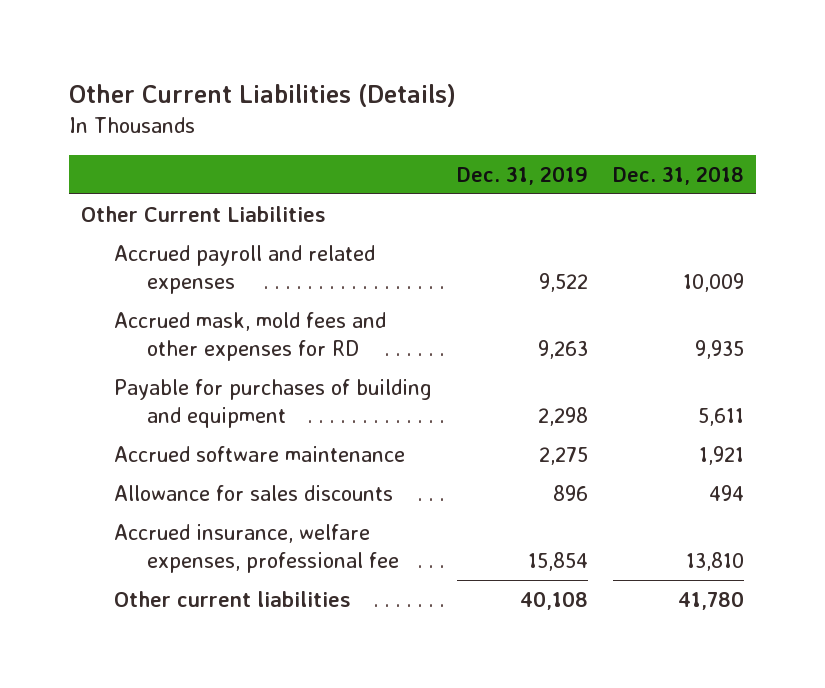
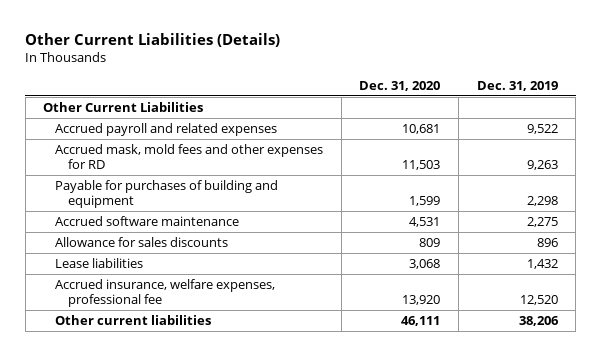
- | Dec. 31, 2019 | Dec. 31, 2018
+ | Dec. 31, 2020 | Dec. 31, 2019
- Accrued insurance, welfare expenses, professional fee | 15,854 | 13,810
- Other current liabilities | 40,108 | 41,780
+ Lease liabilities | 3,068 | 1,432
+ Accrued insurance, welfare expenses, professional fee | 13,920 | 12,520
+ Other current liabilities | 46,111 | 38,206

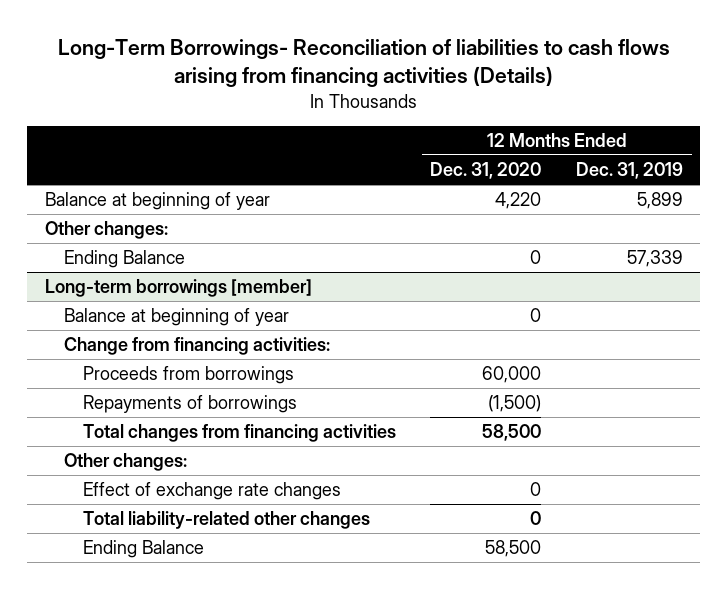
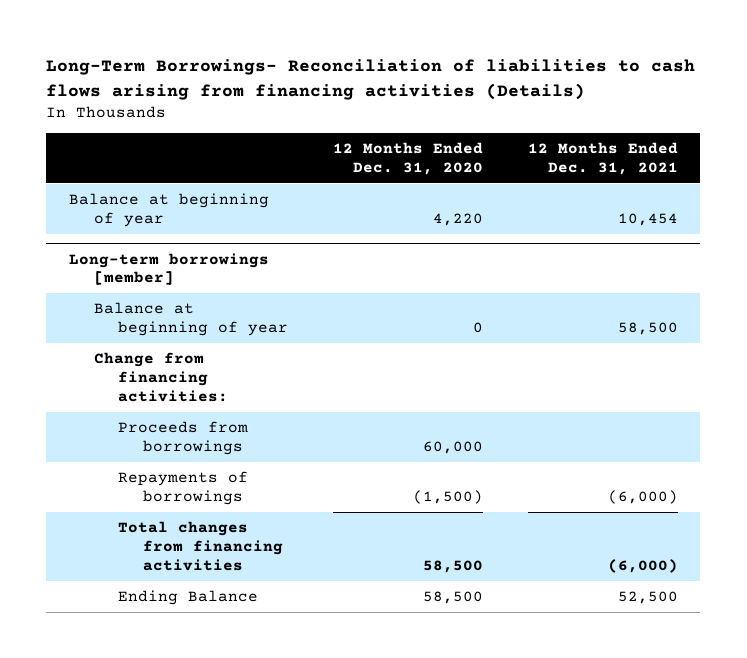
- | 12 Months Ended Dec. 31, 2020 | 12 Months Ended Dec. 31, 2019
+ | 12 Months Ended Dec. 31, 2020 | 12 Months Ended Dec. 31, 2021
- Other changes:
- Ending Balance | 0 | 57,339
@ Long-term borrowings [member]
- Other changes:
- Effect of exchange rate changes | 0 |
- Total liability-related other changes | 0 |

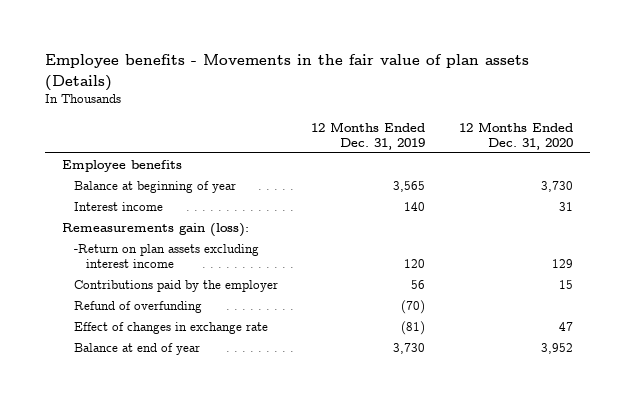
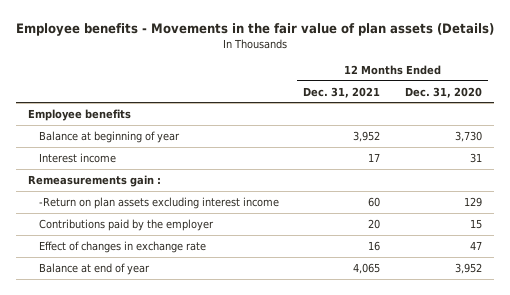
- | 12 Months Ended Dec. 31, 2019 | 12 Months Ended Dec. 31, 2020
+ | 12 Months Ended Dec. 31, 2021 | 12 Months Ended Dec. 31, 2020
- Remeasurements gain (loss):
+ Remeasurements gain :
- Refund of overfunding | (70) |

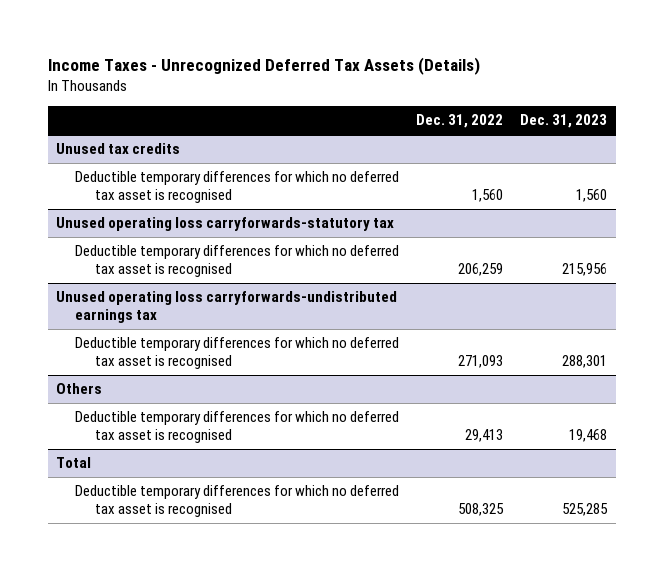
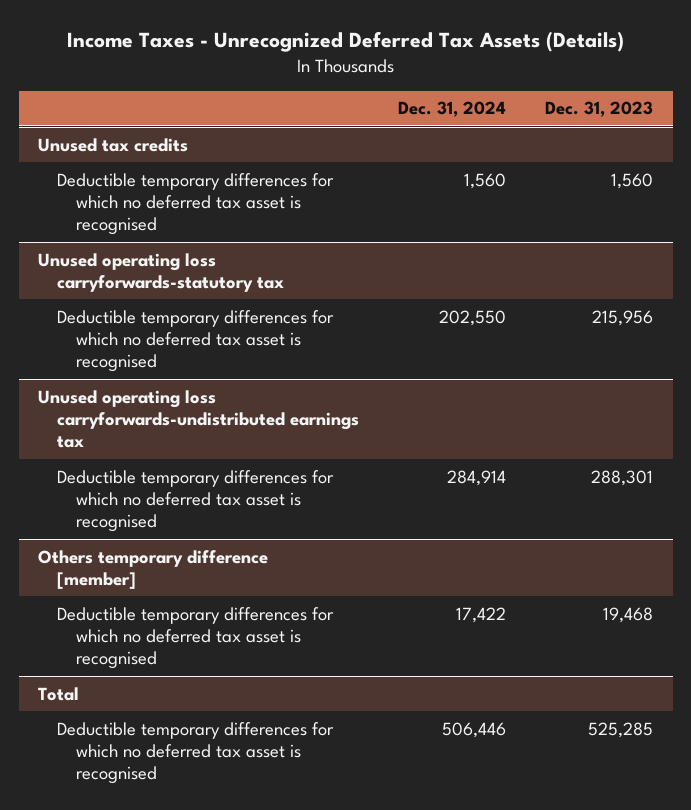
- | Dec. 31, 2022 | Dec. 31, 2023
+ | Dec. 31, 2024 | Dec. 31, 2023
- Others
+ Others temporary difference [member]

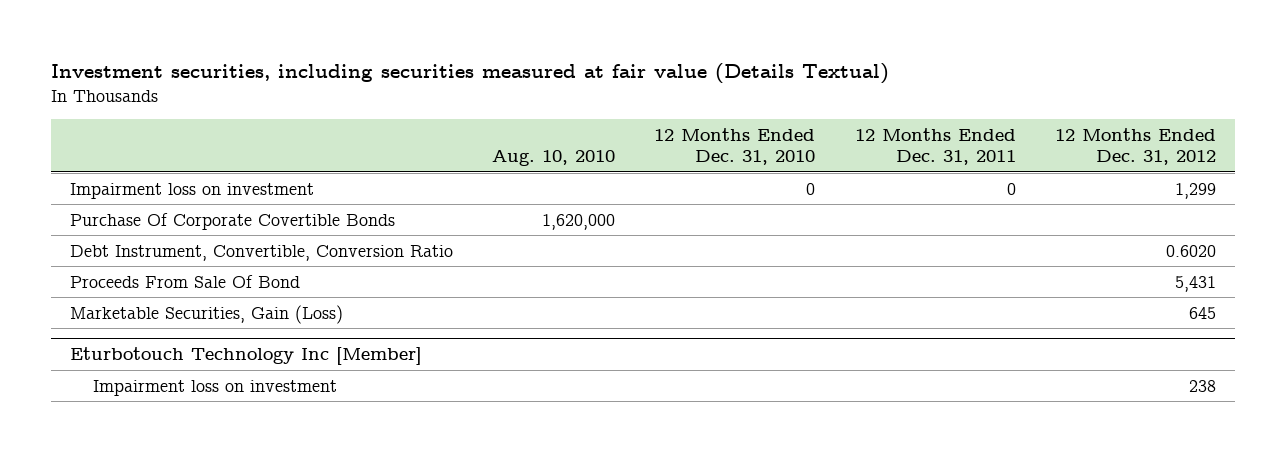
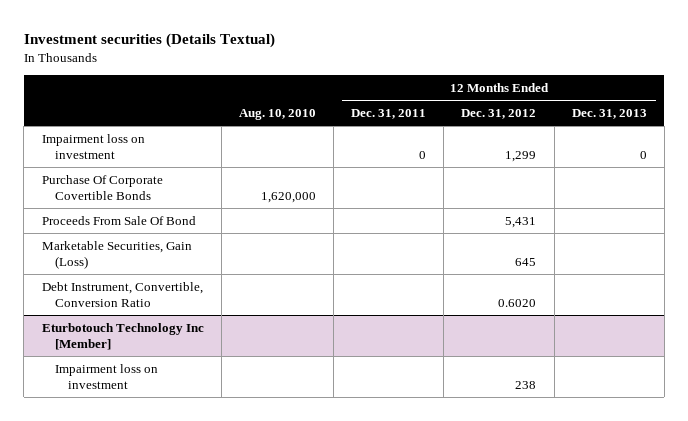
- Investment securities, including securities measured at fair value (Details Textual)
+ Investment securities (Details Textual)
- | Aug. 10, 2010 | 12 Months Ended Dec. 31, 2010 | 12 Months Ended Dec. 31, 2011 | 12 Months Ended Dec. 31, 2012
+ | Aug. 10, 2010 | 12 Months Ended Dec. 31, 2011 | 12 Months Ended Dec. 31, 2012 | 12 Months Ended Dec. 31, 2013
moved down: Debt Instrument, Convertible, Conversion Ratio | | | 0.6020 |

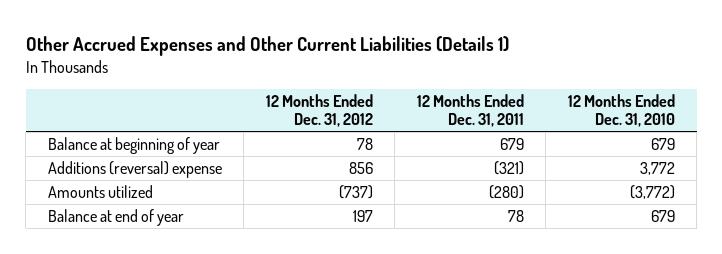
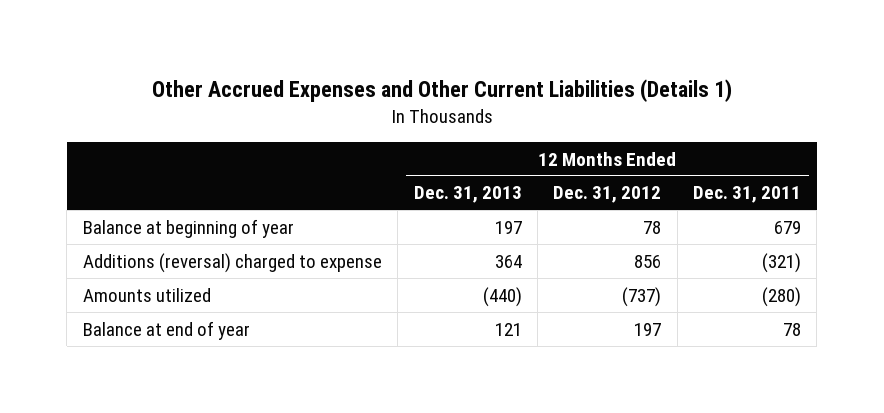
- | 12 Months Ended Dec. 31, 2012 | 12 Months Ended Dec. 31, 2011 | 12 Months Ended Dec. 31, 2010
+ | 12 Months Ended Dec. 31, 2013 | 12 Months Ended Dec. 31, 2012 | 12 Months Ended Dec. 31, 2011
- Additions (reversal) expense | 856 | (321) | 3,772
+ Additions (reversal) charged to expense | 364 | 856 | (321)

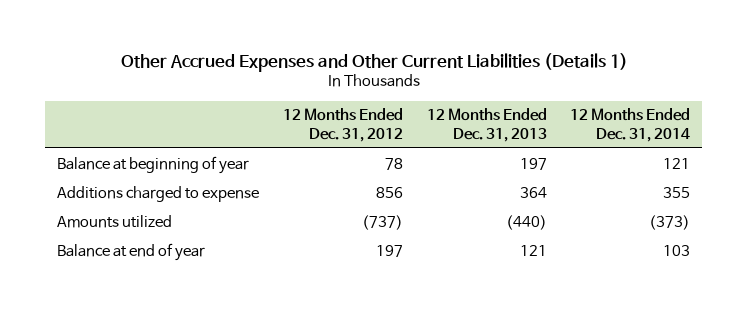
- | 12 Months Ended Dec. 31, 2013 | 12 Months Ended Dec. 31, 2012 | 12 Months Ended Dec. 31, 2011
+ | 12 Months Ended Dec. 31, 2012 | 12 Months Ended Dec. 31, 2013 | 12 Months Ended Dec. 31, 2014
- Additions (reversal) charged to expense | 364 | 856 | (321)
+ Additions charged to expense | 856 | 364 | 355

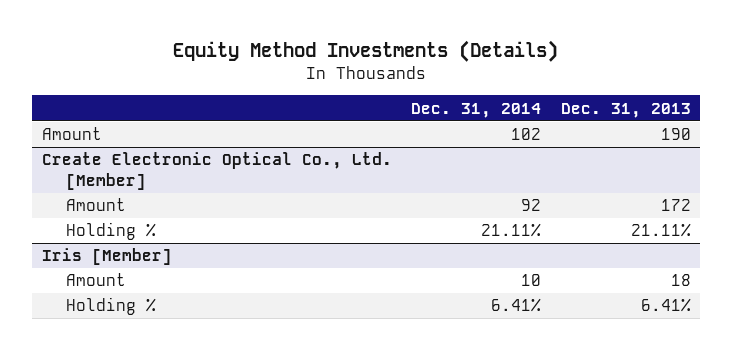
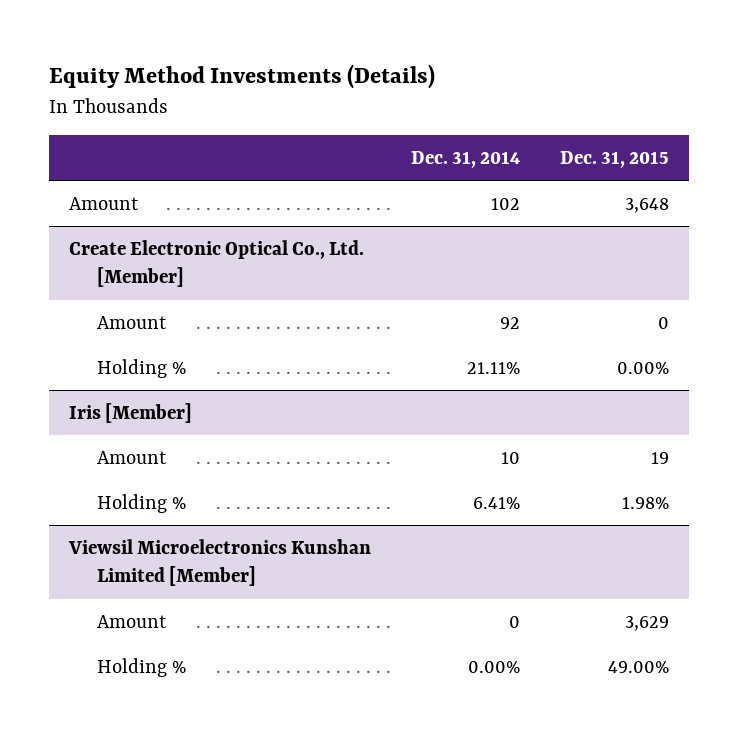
- | Dec. 31, 2014 | Dec. 31, 2013
+ | Dec. 31, 2014 | Dec. 31, 2015
+ Viewsil Microelectronics Kunshan Limited [Member]
+ Amount | 0 | 3,629
+ Holding % | 0.00% | 49.00%

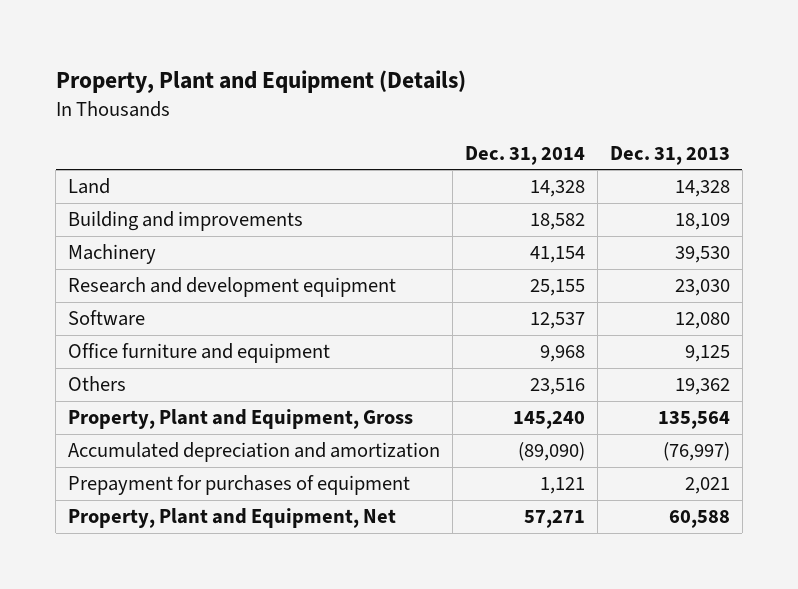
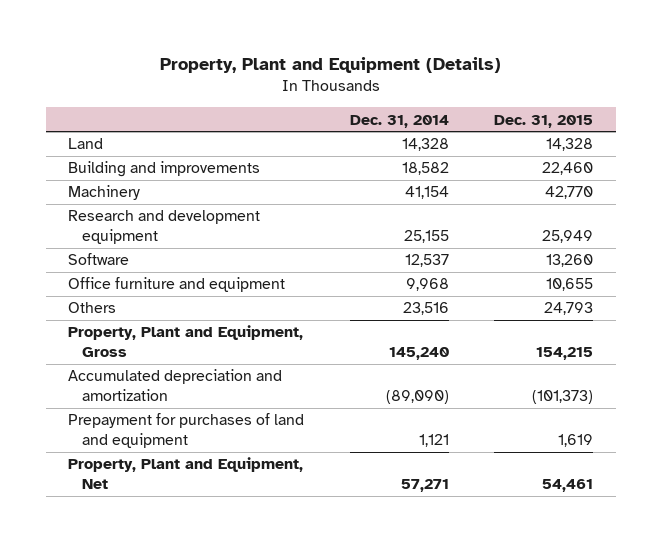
- | Dec. 31, 2014 | Dec. 31, 2013
+ | Dec. 31, 2014 | Dec. 31, 2015
- Prepayment for purchases of equipment | 1,121 | 2,021
+ Prepayment for purchases of land and equipment | 1,121 | 1,619

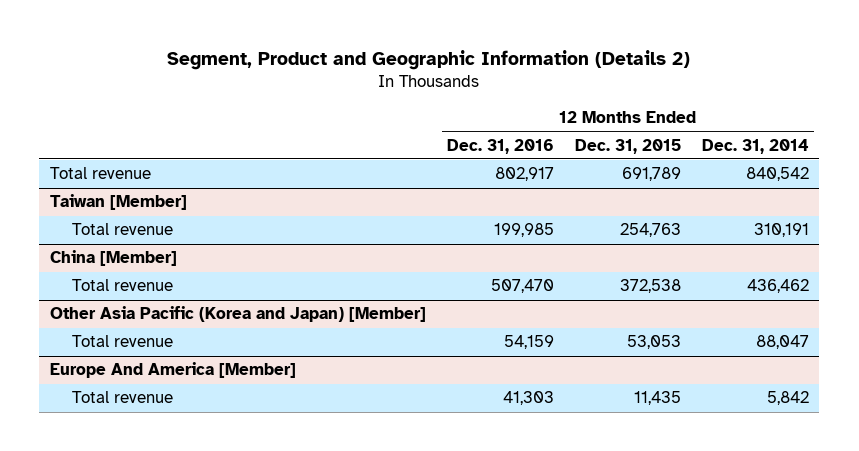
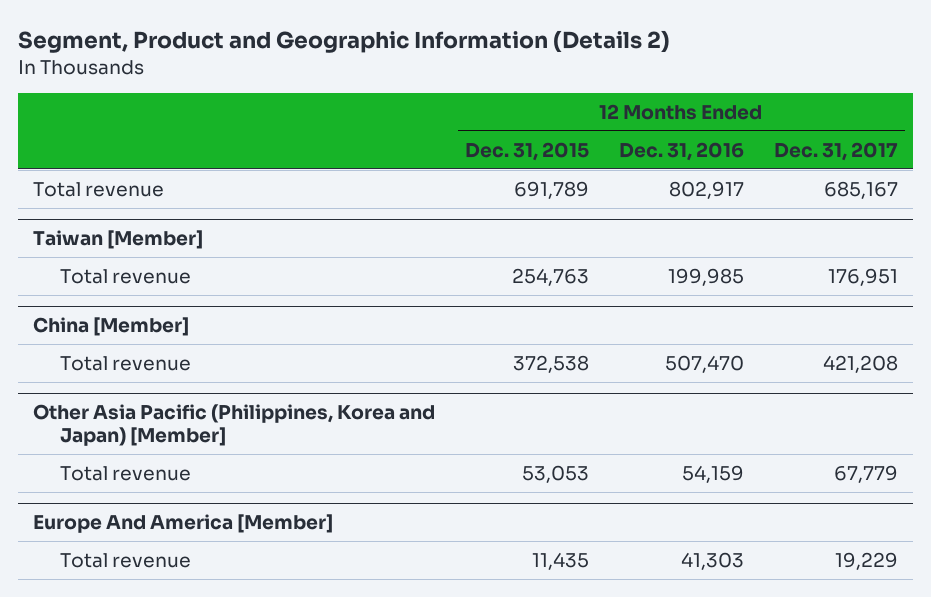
- | 12 Months Ended Dec. 31, 2016 | 12 Months Ended Dec. 31, 2015 | 12 Months Ended Dec. 31, 2014
+ | 12 Months Ended Dec. 31, 2015 | 12 Months Ended Dec. 31, 2016 | 12 Months Ended Dec. 31, 2017
- Other Asia Pacific (Korea and Japan) [Member]
+ Other Asia Pacific (Philippines, Korea and Japan) [Member]

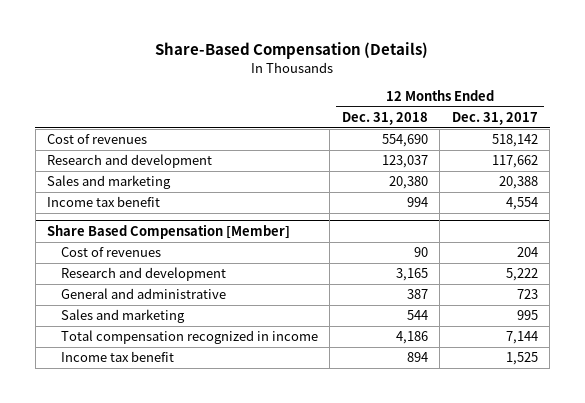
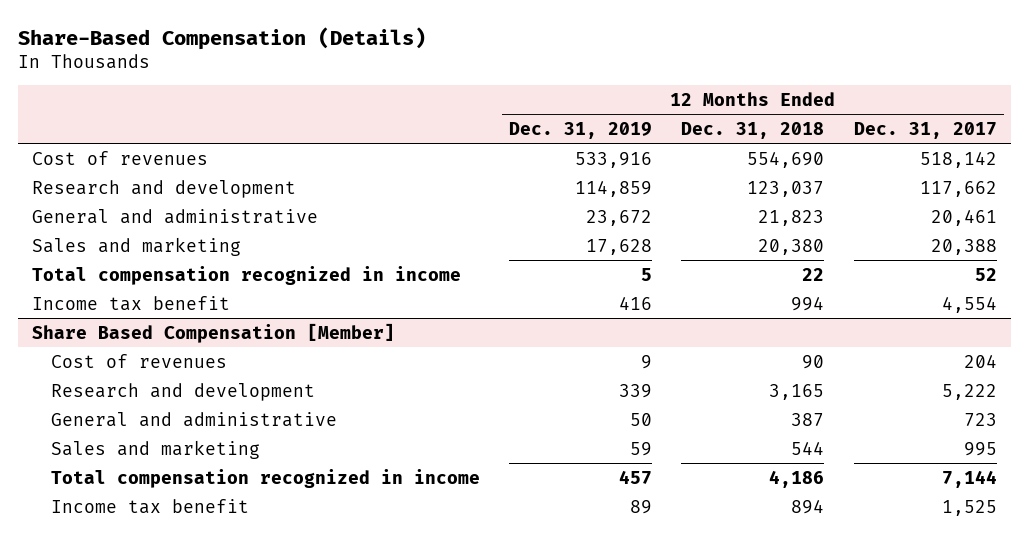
- | 12 Months Ended Dec. 31, 2018 | 12 Months Ended Dec. 31, 2017
+ | 12 Months Ended Dec. 31, 2019 | 12 Months Ended Dec. 31, 2018 | 12 Months Ended Dec. 31, 2017
+ General and administrative | 23,672 | 21,823 | 20,461
+ Total compensation recognized in income | 5 | 22 | 52

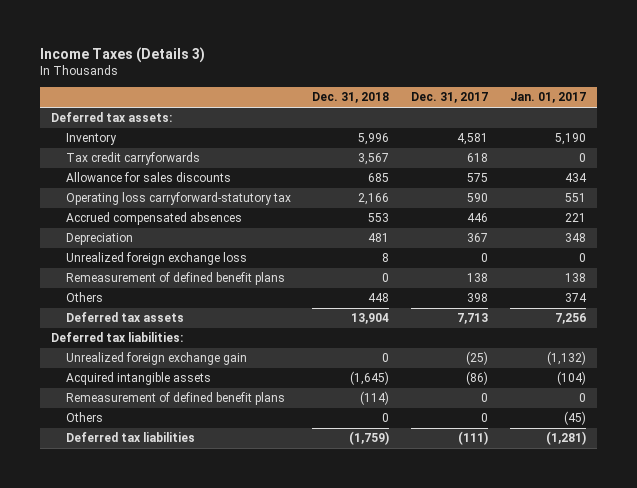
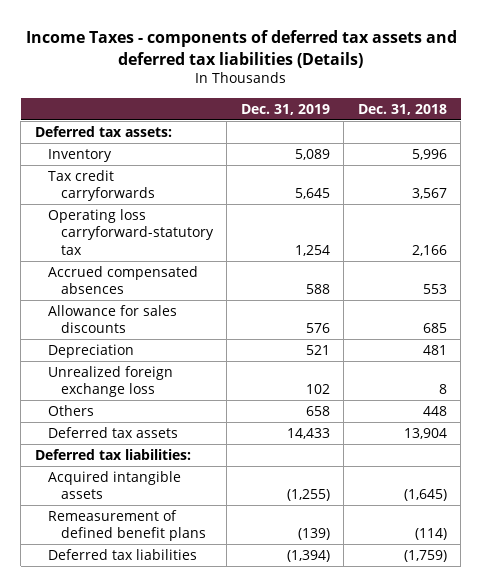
- Income Taxes (Details 3)
+ Income Taxes - components of deferred tax assets and deferred tax liabilities (Details)
- | Dec. 31, 2018 | Dec. 31, 2017 | Jan. 01, 2017
+ | Dec. 31, 2019 | Dec. 31, 2018
moved down: Allowance for sales discounts | 576 | 685
- Remeasurement of defined benefit plans | 0 | 138 | 138
- Unrealized foreign exchange gain | 0 | (25) | (1,132)
- Others | 0 | 0 | (45)

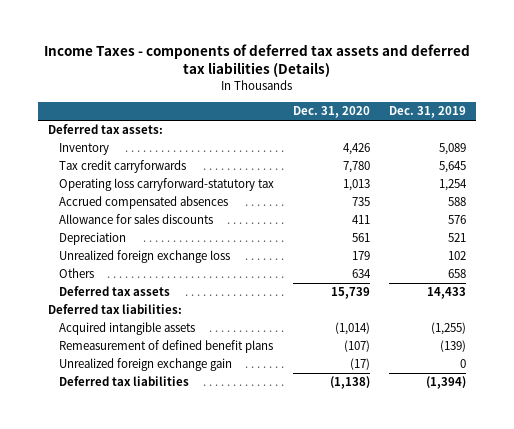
- | Dec. 31, 2019 | Dec. 31, 2018
+ | Dec. 31, 2020 | Dec. 31, 2019
+ Unrealized foreign exchange gain | (17) | 0

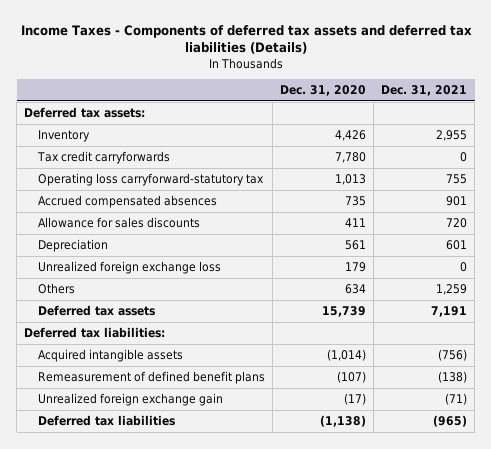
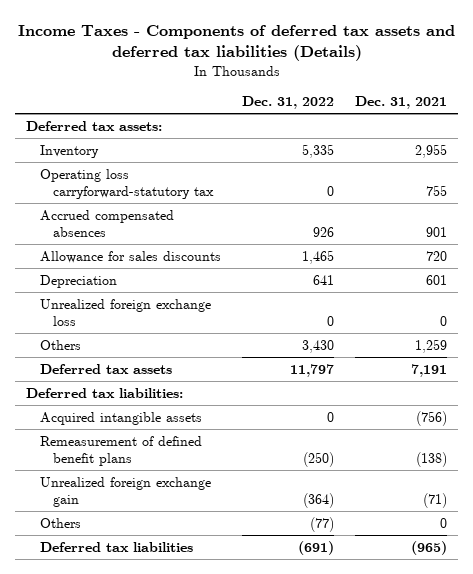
- | Dec. 31, 2020 | Dec. 31, 2021
+ | Dec. 31, 2022 | Dec. 31, 2021
- Tax credit carryforwards | 7,780 | 0
+ Others | (77) | 0

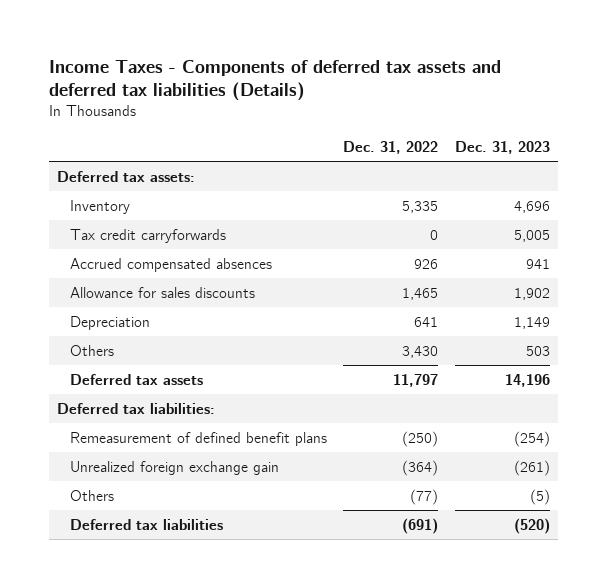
- | Dec. 31, 2022 | Dec. 31, 2021
+ | Dec. 31, 2022 | Dec. 31, 2023
- Operating loss carryforward-statutory tax | 0 | 755
+ Tax credit carryforwards | 0 | 5,005
- Unrealized foreign exchange loss | 0 | 0
- Acquired intangible assets | 0 | (756)

